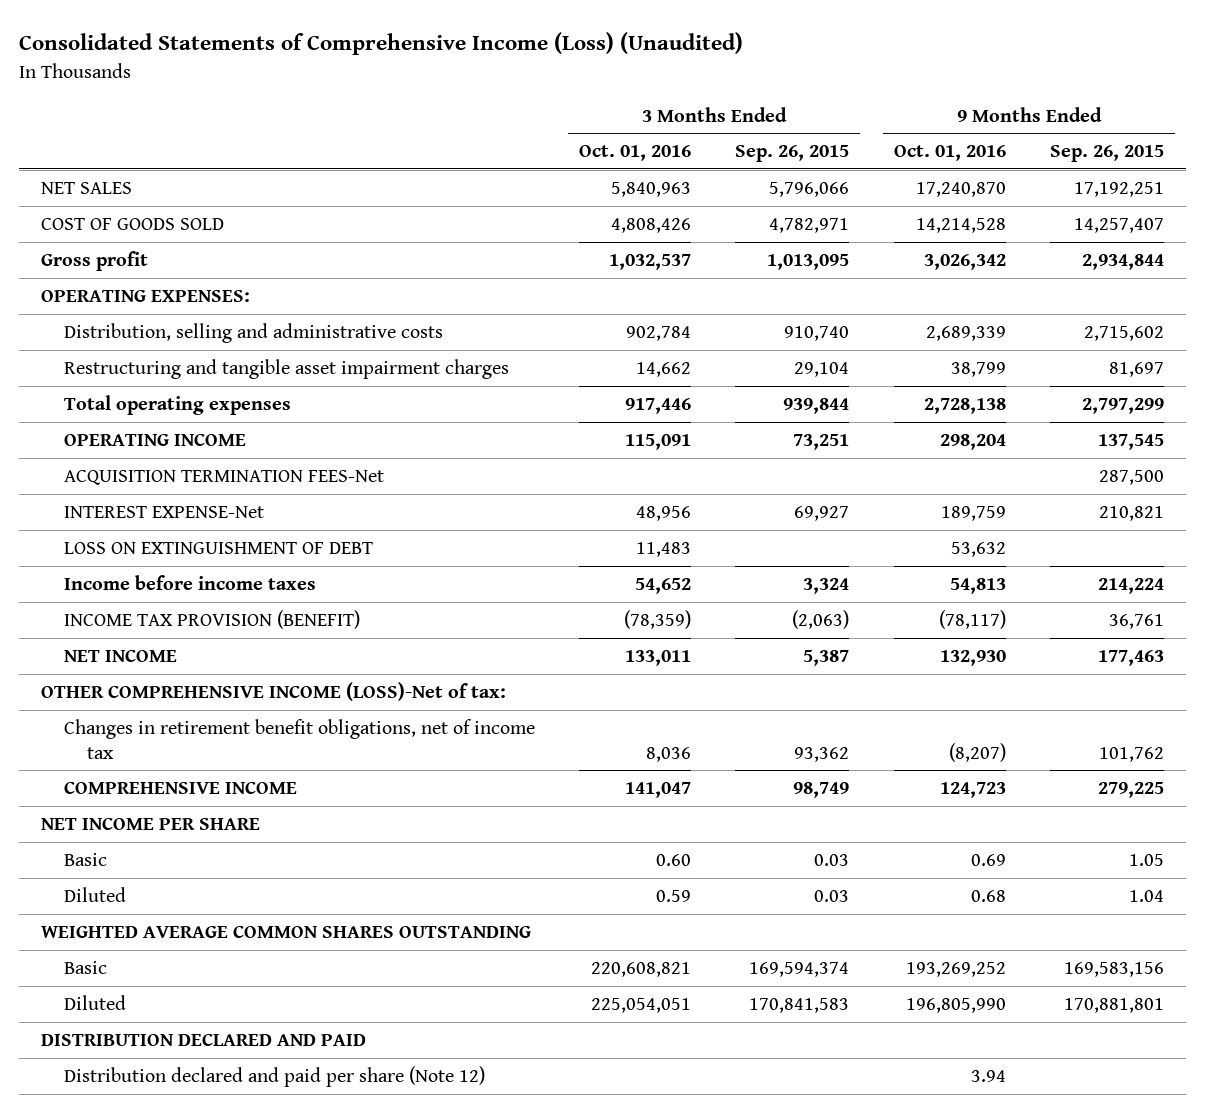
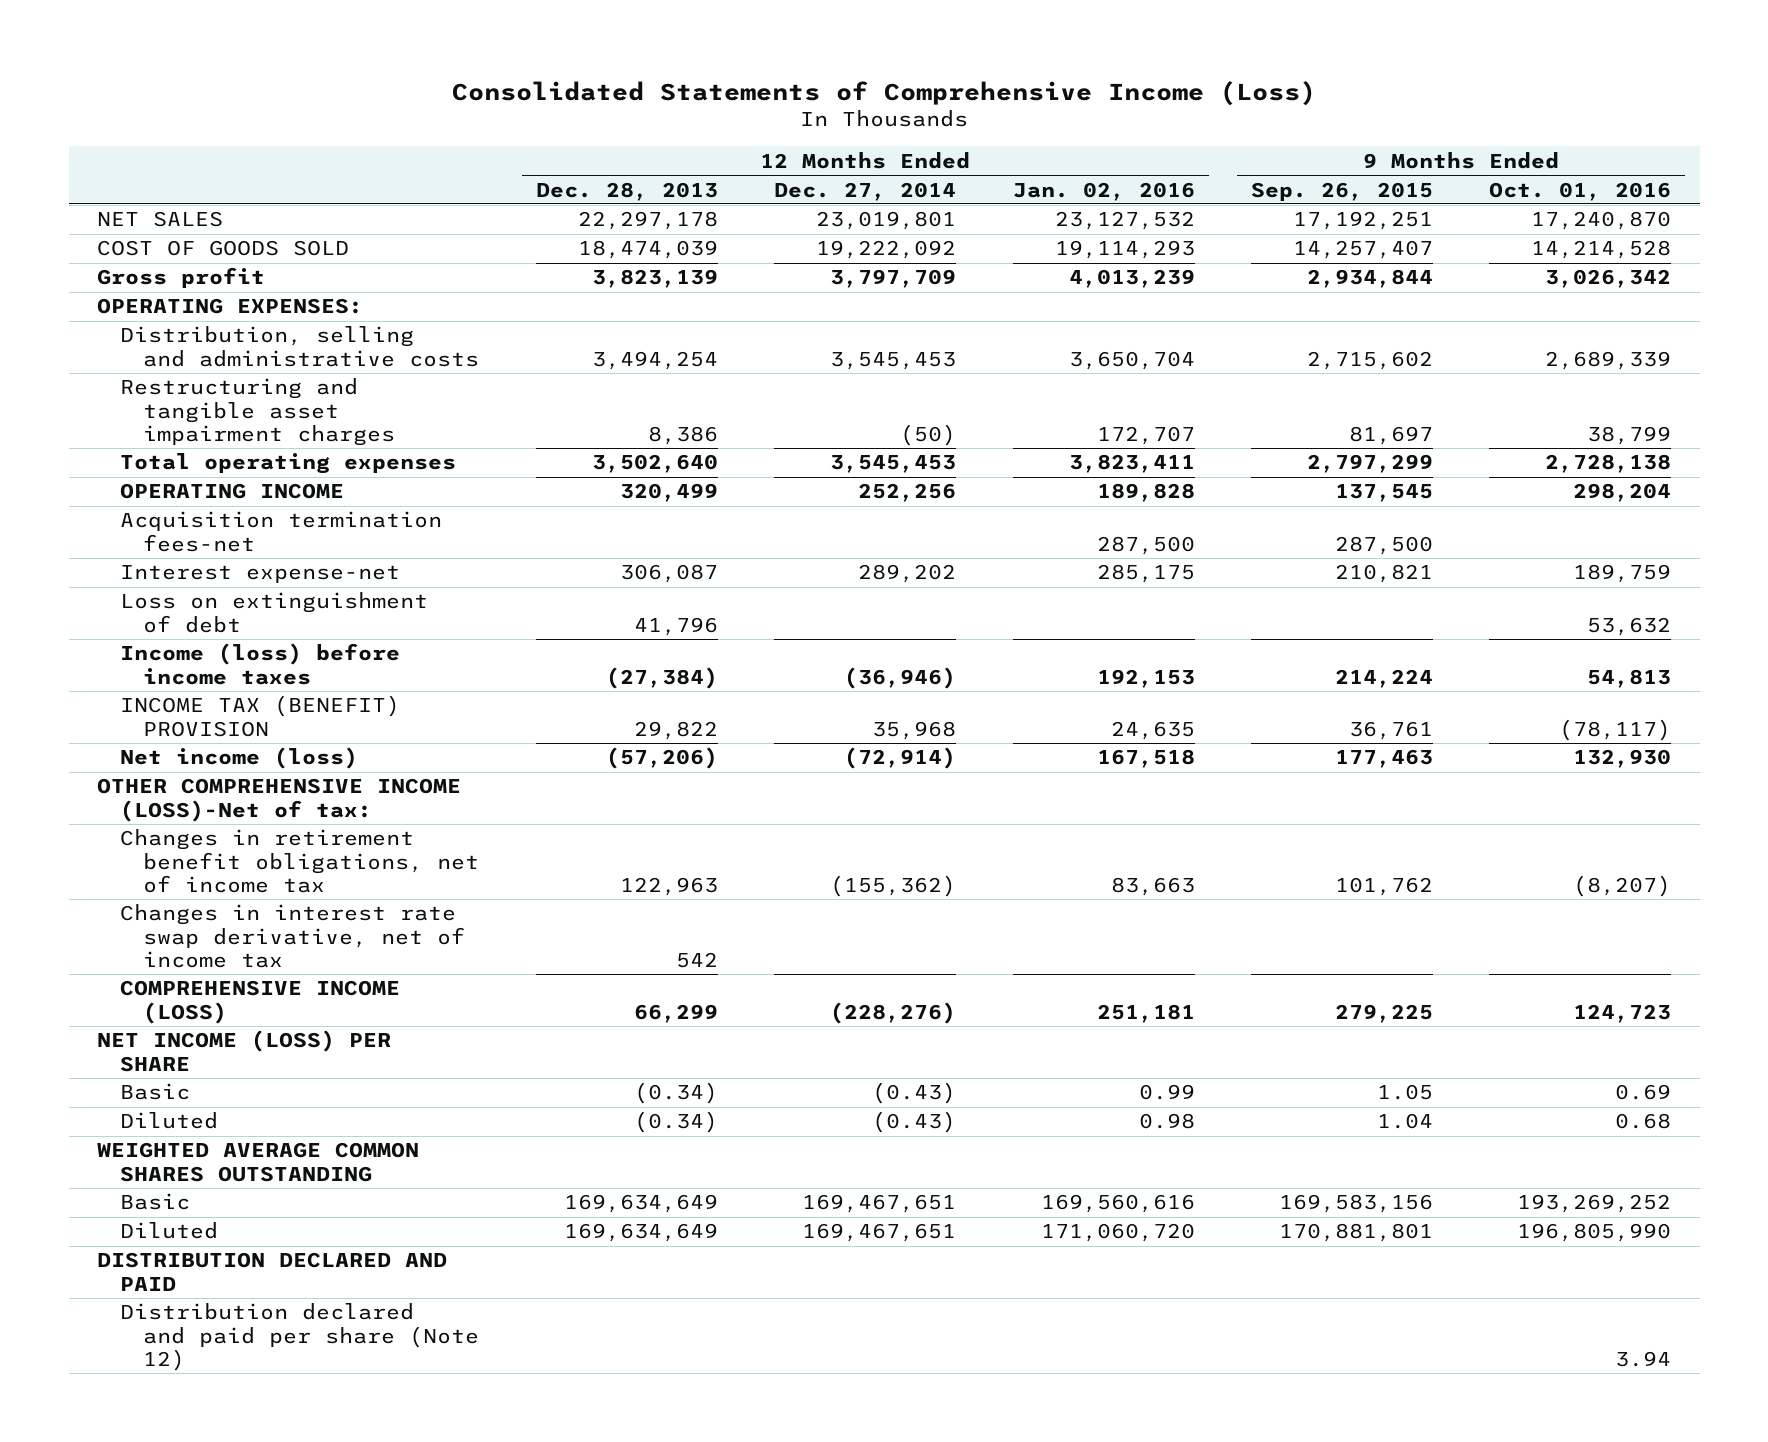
- Consolidated Statements of Comprehensive Income (Loss) (Unaudited)
+ Consolidated Statements of Comprehensive Income (Loss)
- | 3 Months Ended Oct. 01, 2016 | 3 Months Ended Sep. 26, 2015 | 9 Months Ended Oct. 01, 2016 | 9 Months Ended Sep. 26, 2015
+ | 12 Months Ended Dec. 28, 2013 | 12 Months Ended Dec. 27, 2014 | 12 Months Ended Jan. 02, 2016 | 9 Months Ended Sep. 26, 2015 | 9 Months Ended Oct. 01, 2016
- ACQUISITION TERMINATION FEES-Net | | | | 287,500
- INTEREST EXPENSE-Net | 48,956 | 69,927 | 189,759 | 210,821
- LOSS ON EXTINGUISHMENT OF DEBT | 11,483 | | 53,632 |
- Income before income taxes | 54,652 | 3,324 | 54,813 | 214,224
- INCOME TAX PROVISION (BENEFIT) | (78,359) | (2,063) | (78,117) | 36,761
- NET INCOME | 133,011 | 5,387 | 132,930 | 177,463
+ Acquisition termination fees-net | | | 287,500 | 287,500 |
+ Interest expense-net | 306,087 | 289,202 | 285,175 | 210,821 | 189,759
+ Loss on extinguishment of debt | 41,796 | | | | 53,632
+ Income (loss) before income taxes | (27,384) | (36,946) | 192,153 | 214,224 | 54,813
+ INCOME TAX (BENEFIT) PROVISION | 29,822 | 35,968 | 24,635 | 36,761 | (78,117)
+ Net income (loss) | (57,206) | (72,914) | 167,518 | 177,463 | 132,930
- COMPREHENSIVE INCOME | 141,047 | 98,749 | 124,723 | 279,225
- NET INCOME PER SHARE
+ Changes in interest rate swap derivative, net of income tax | 542 | | | |
+ COMPREHENSIVE INCOME (LOSS) | 66,299 | (228,276) | 251,181 | 279,225 | 124,723
+ NET INCOME (LOSS) PER SHARE

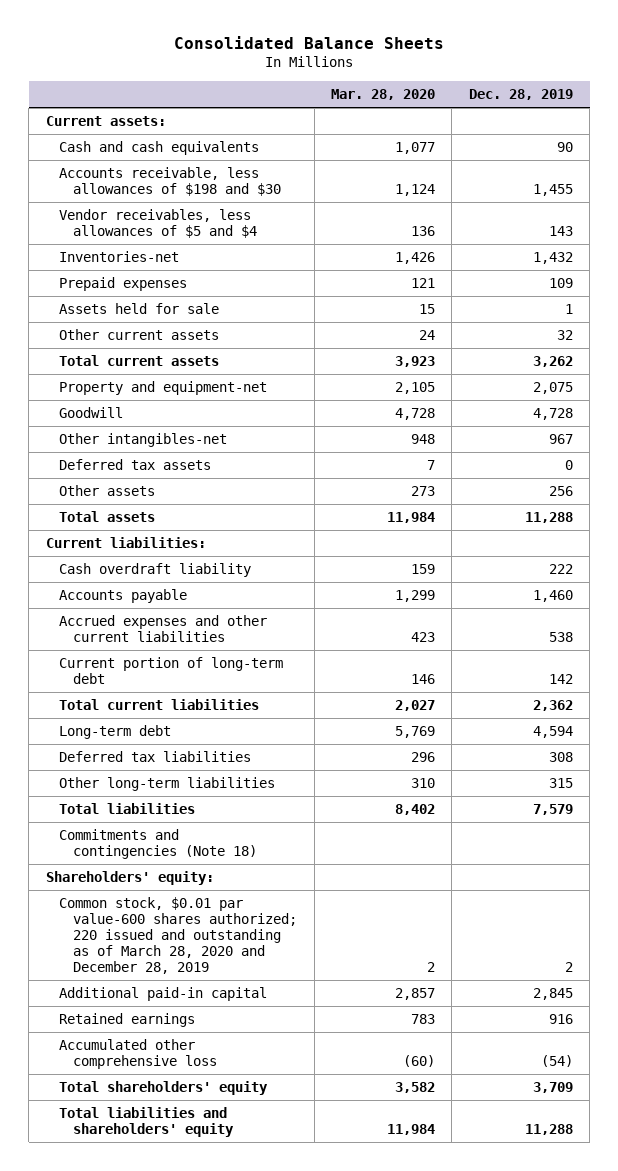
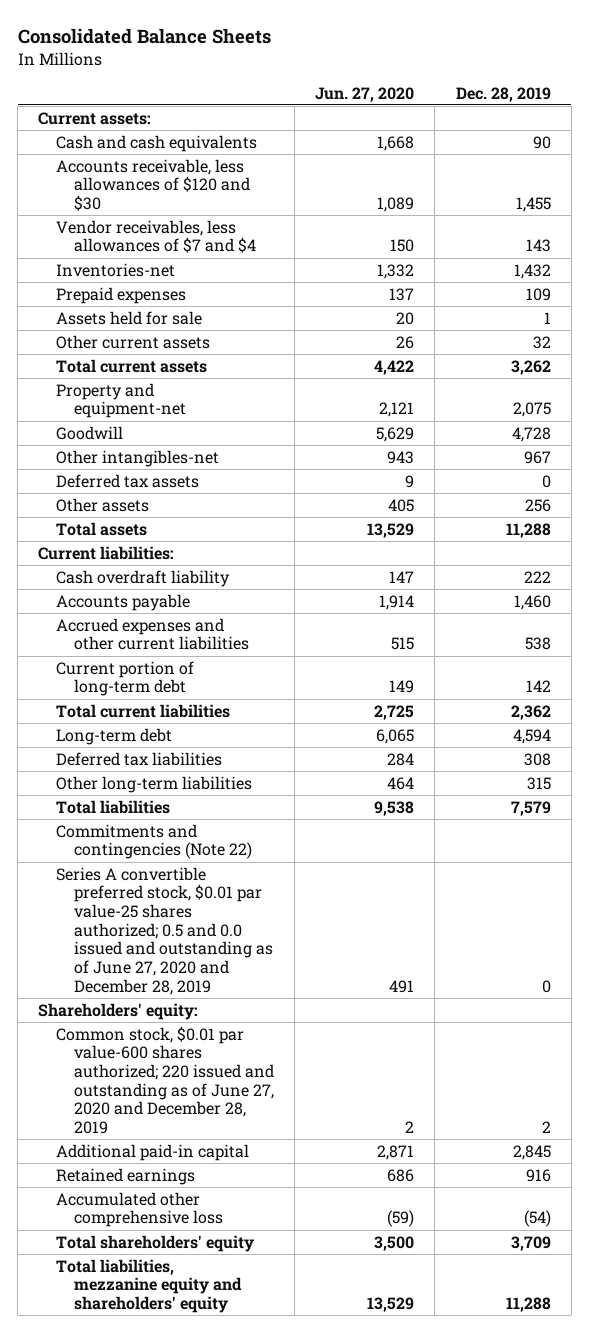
- | Mar. 28, 2020 | Dec. 28, 2019
+ | Jun. 27, 2020 | Dec. 28, 2019
- Accounts receivable, less allowances of $198 and $30 | 1,124 | 1,455
- Vendor receivables, less allowances of $5 and $4 | 136 | 143
+ Accounts receivable, less allowances of $120 and $30 | 1,089 | 1,455
+ Vendor receivables, less allowances of $7 and $4 | 150 | 143
- Commitments and contingencies (Note 18)
+ Commitments and contingencies (Note 22)
+ Series A convertible preferred stock, $0.01 par value-25 shares authorized; 0.5 and 0.0 issued and outstanding as of June 27, 2020 and December 28, 2019 | 491 | 0
- Common stock, $0.01 par value-600 shares authorized; 220 issued and outstanding as of March 28, 2020 and December 28, 2019 | 2 | 2
+ Common stock, $0.01 par value-600 shares authorized; 220 issued and outstanding as of June 27, 2020 and December 28, 2019 | 2 | 2
- Total liabilities and shareholders' equity | 11,984 | 11,288
+ Total liabilities, mezzanine equity and shareholders' equity | 13,529 | 11,288

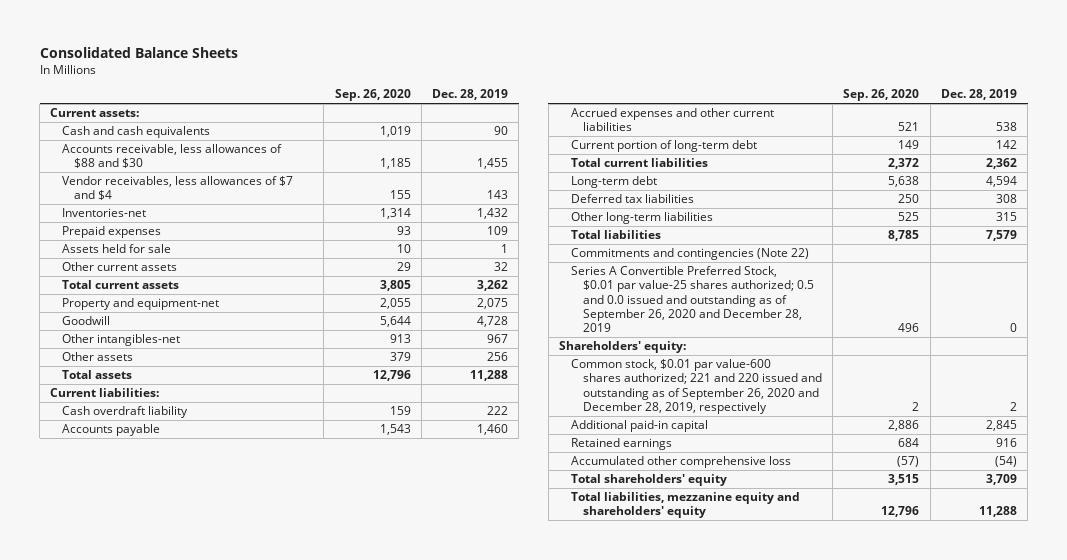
- | Jun. 27, 2020 | Dec. 28, 2019
+ | Sep. 26, 2020 | Dec. 28, 2019
- Accounts receivable, less allowances of $120 and $30 | 1,089 | 1,455
+ Accounts receivable, less allowances of $88 and $30 | 1,185 | 1,455
- Deferred tax assets | 9 | 0
- Series A convertible preferred stock, $0.01 par value-25 shares authorized; 0.5 and 0.0 issued and outstanding as of June 27, 2020 and December 28, 2019 | 491 | 0
+ Series A Convertible Preferred Stock, $0.01 par value-25 shares authorized; 0.5 and 0.0 issued and outstanding as of September 26, 2020 and December 28, 2019 | 496 | 0
- Common stock, $0.01 par value-600 shares authorized; 220 issued and outstanding as of June 27, 2020 and December 28, 2019 | 2 | 2
+ Common stock, $0.01 par value-600 shares authorized; 221 and 220 issued and outstanding as of September 26, 2020 and December 28, 2019, respectively | 2 | 2

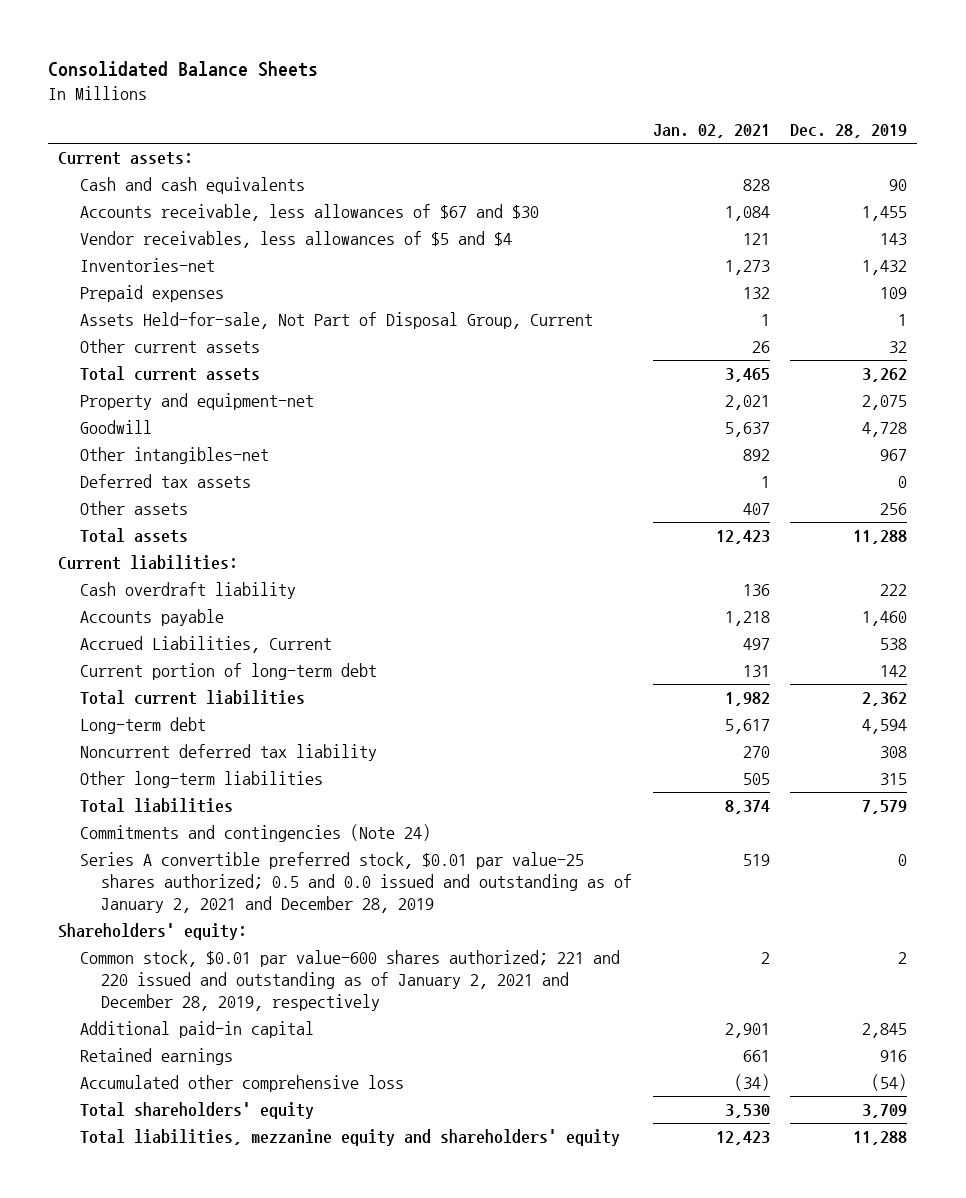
- | Sep. 26, 2020 | Dec. 28, 2019
+ | Jan. 02, 2021 | Dec. 28, 2019
- Accounts receivable, less allowances of $88 and $30 | 1,185 | 1,455
- Vendor receivables, less allowances of $7 and $4 | 155 | 143
+ Accounts receivable, less allowances of $67 and $30 | 1,084 | 1,455
+ Vendor receivables, less allowances of $5 and $4 | 121 | 143
- Assets held for sale | 10 | 1
+ Assets Held-for-sale, Not Part of Disposal Group, Current | 1 | 1
+ Deferred tax assets | 1 | 0
- Accrued expenses and other current liabilities | 521 | 538
+ Accrued Liabilities, Current | 497 | 538
- Deferred tax liabilities | 250 | 308
+ Noncurrent deferred tax liability | 270 | 308
- Commitments and contingencies (Note 22)
- Series A Convertible Preferred Stock, $0.01 par value-25 shares authorized; 0.5 and 0.0 issued and outstanding as of September 26, 2020 and December 28, 2019 | 496 | 0
+ Commitments and contingencies (Note 24)
+ Series A convertible preferred stock, $0.01 par value-25 shares authorized; 0.5 and 0.0 issued and outstanding as of January 2, 2021 and December 28, 2019 | 519 | 0
- Common stock, $0.01 par value-600 shares authorized; 221 and 220 issued and outstanding as of September 26, 2020 and December 28, 2019, respectively | 2 | 2
+ Common stock, $0.01 par value-600 shares authorized; 221 and 220 issued and outstanding as of January 2, 2021 and December 28, 2019, respectively | 2 | 2

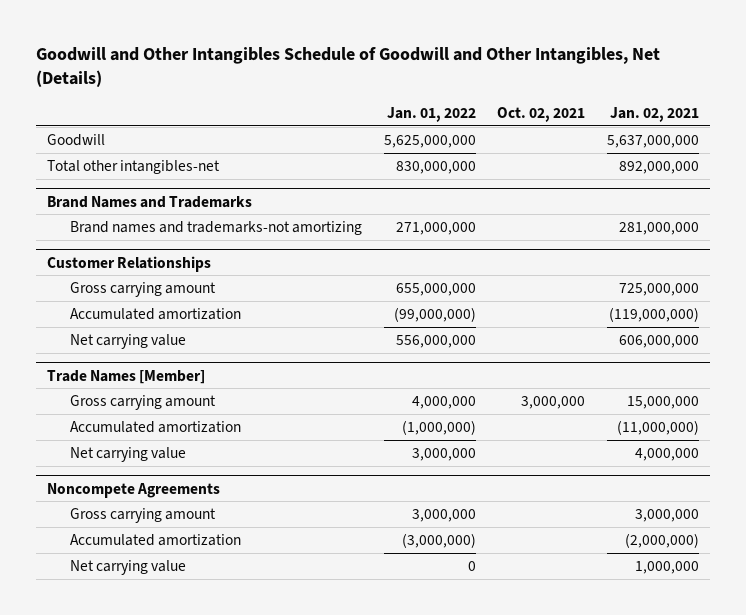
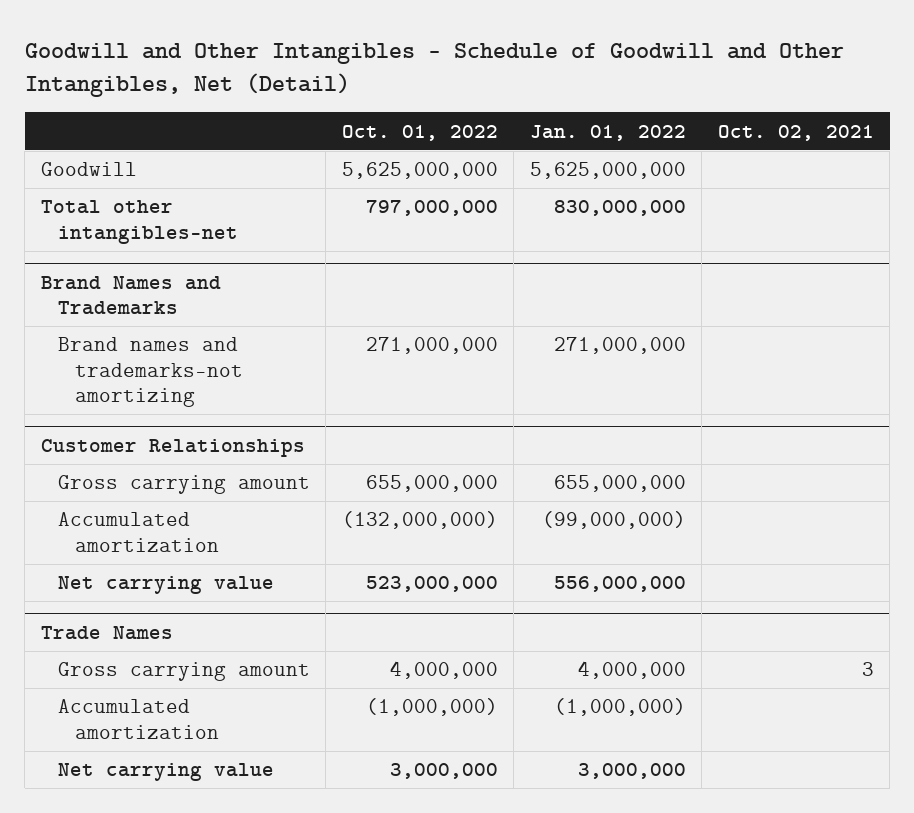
- Goodwill and Other Intangibles Schedule of Goodwill and Other Intangibles, Net (Details)
+ Goodwill and Other Intangibles - Schedule of Goodwill and Other Intangibles, Net (Detail)
- | Jan. 01, 2022 | Oct. 02, 2021 | Jan. 02, 2021
+ | Oct. 01, 2022 | Jan. 01, 2022 | Oct. 02, 2021
- Trade Names [Member]
- Gross carrying amount | 4,000,000 | 3,000,000 | 15,000,000
+ Trade Names
+ Gross carrying amount | 4,000,000 | 4,000,000 | 3
- Noncompete Agreements
- Gross carrying amount | 3,000,000 | | 3,000,000
- Accumulated amortization | (3,000,000) | | (2,000,000)
- Net carrying value | 0 | | 1,000,000

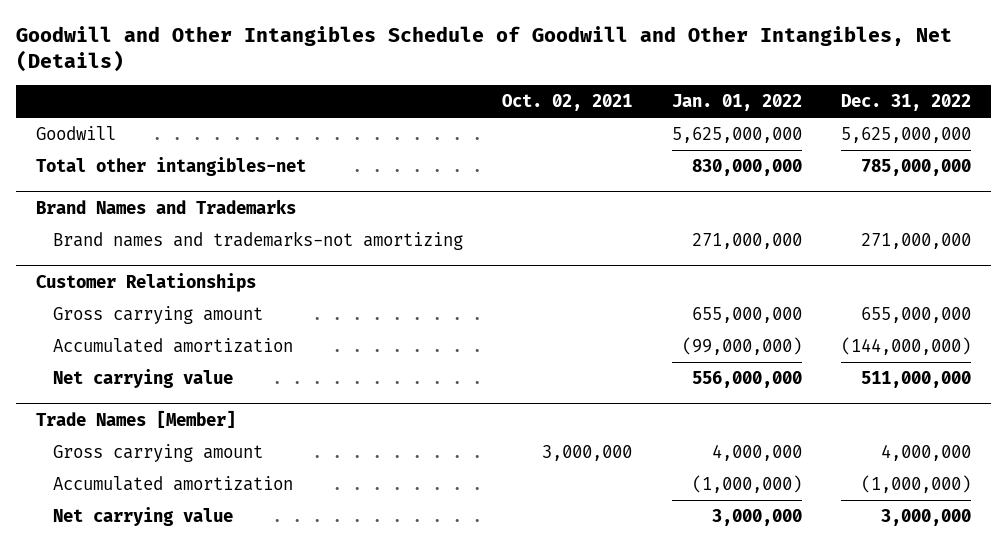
- Goodwill and Other Intangibles - Schedule of Goodwill and Other Intangibles, Net (Detail)
+ Goodwill and Other Intangibles Schedule of Goodwill and Other Intangibles, Net (Details)
- | Oct. 01, 2022 | Jan. 01, 2022 | Oct. 02, 2021
+ | Oct. 02, 2021 | Jan. 01, 2022 | Dec. 31, 2022
- Trade Names
- Gross carrying amount | 4,000,000 | 4,000,000 | 3
+ Trade Names [Member]
+ Gross carrying amount | 3,000,000 | 4,000,000 | 4,000,000

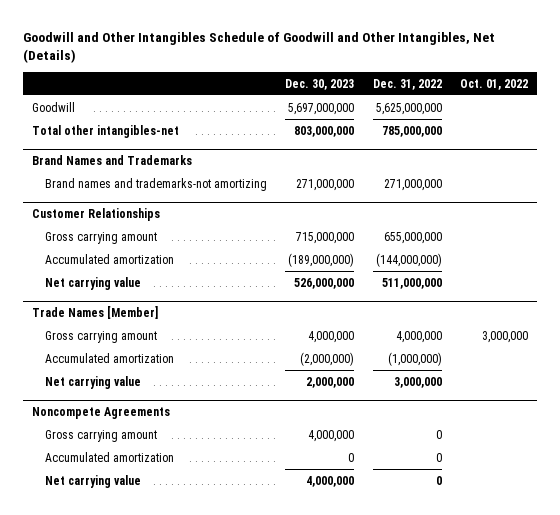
- | Oct. 02, 2021 | Jan. 01, 2022 | Dec. 31, 2022
+ | Dec. 30, 2023 | Dec. 31, 2022 | Oct. 01, 2022
+ Noncompete Agreements
+ Gross carrying amount | 4,000,000 | 0 |
+ Accumulated amortization | 0 | 0 |
+ Net carrying value | 4,000,000 | 0 |

